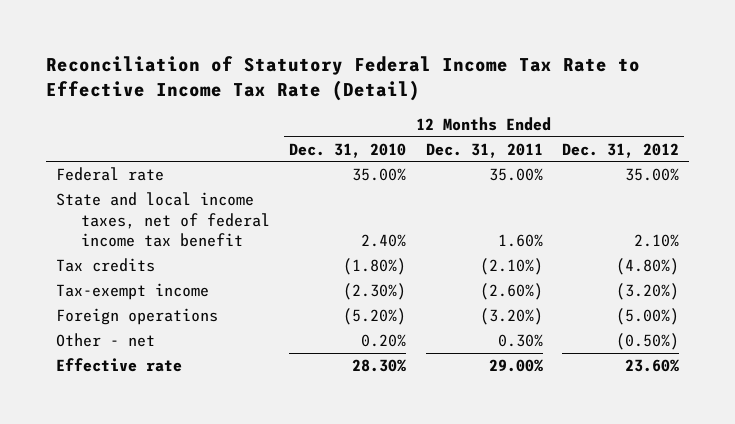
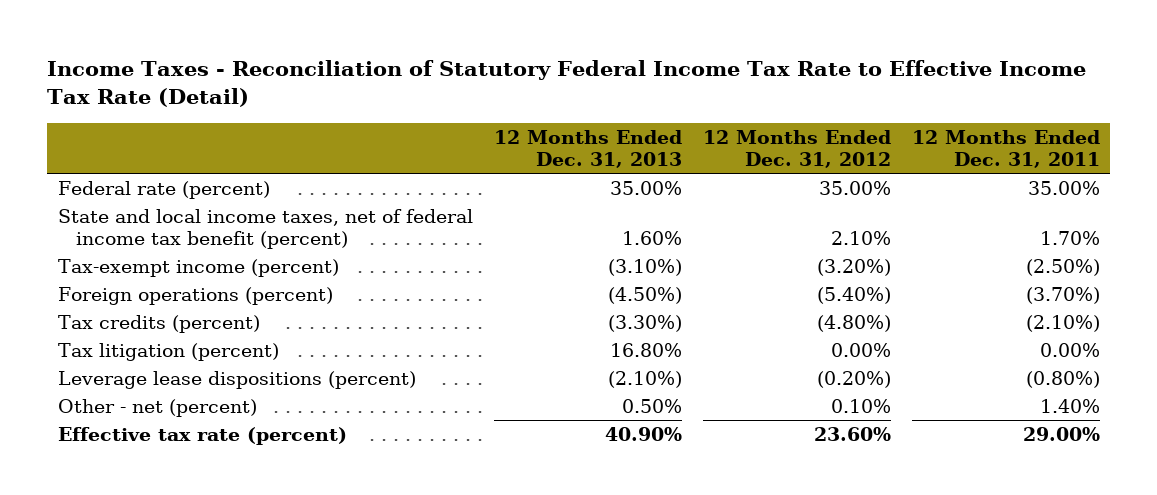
- Reconciliation of Statutory Federal Income Tax Rate to Effective Income Tax Rate (Detail)
+ Income Taxes - Reconciliation of Statutory Federal Income Tax Rate to Effective Income Tax Rate (Detail)
- | 12 Months Ended Dec. 31, 2010 | 12 Months Ended Dec. 31, 2011 | 12 Months Ended Dec. 31, 2012
+ | 12 Months Ended Dec. 31, 2013 | 12 Months Ended Dec. 31, 2012 | 12 Months Ended Dec. 31, 2011
- Federal rate | 35.00% | 35.00% | 35.00%
- State and local income taxes, net of federal income tax benefit | 2.40% | 1.60% | 2.10%
- Tax credits | (1.80%) | (2.10%) | (4.80%)
- Tax-exempt income | (2.30%) | (2.60%) | (3.20%)
- Foreign operations | (5.20%) | (3.20%) | (5.00%)
- Other - net | 0.20% | 0.30% | (0.50%)
- Effective rate | 28.30% | 29.00% | 23.60%
+ Federal rate (percent) | 35.00% | 35.00% | 35.00%
+ State and local income taxes, net of federal income tax benefit (percent) | 1.60% | 2.10% | 1.70%
+ Tax-exempt income (percent) | (3.10%) | (3.20%) | (2.50%)
+ Foreign operations (percent) | (4.50%) | (5.40%) | (3.70%)
+ Tax credits (percent) | (3.30%) | (4.80%) | (2.10%)
+ Tax litigation (percent) | 16.80% | 0.00% | 0.00%
+ Leverage lease dispositions (percent) | (2.10%) | (0.20%) | (0.80%)
+ Other - net (percent) | 0.50% | 0.10% | 1.40%
+ Effective tax rate (percent) | 40.90% | 23.60% | 29.00%

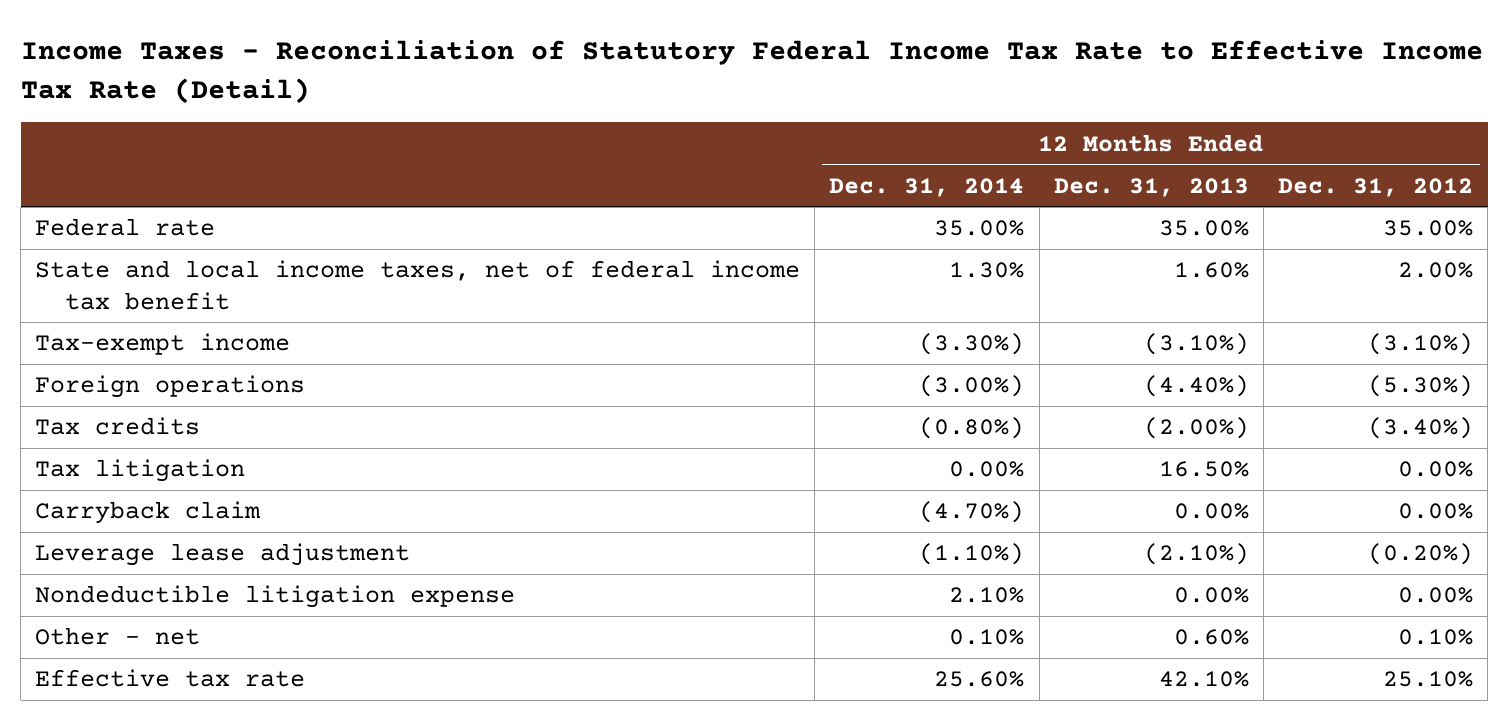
- | 12 Months Ended Dec. 31, 2013 | 12 Months Ended Dec. 31, 2012 | 12 Months Ended Dec. 31, 2011
+ | 12 Months Ended Dec. 31, 2014 | 12 Months Ended Dec. 31, 2013 | 12 Months Ended Dec. 31, 2012
- Federal rate (percent) | 35.00% | 35.00% | 35.00%
- State and local income taxes, net of federal income tax benefit (percent) | 1.60% | 2.10% | 1.70%
- Tax-exempt income (percent) | (3.10%) | (3.20%) | (2.50%)
- Foreign operations (percent) | (4.50%) | (5.40%) | (3.70%)
- Tax credits (percent) | (3.30%) | (4.80%) | (2.10%)
- Tax litigation (percent) | 16.80% | 0.00% | 0.00%
- Leverage lease dispositions (percent) | (2.10%) | (0.20%) | (0.80%)
- Other - net (percent) | 0.50% | 0.10% | 1.40%
- Effective tax rate (percent) | 40.90% | 23.60% | 29.00%
+ Federal rate | 35.00% | 35.00% | 35.00%
+ State and local income taxes, net of federal income tax benefit | 1.30% | 1.60% | 2.00%
+ Tax-exempt income | (3.30%) | (3.10%) | (3.10%)
+ Foreign operations | (3.00%) | (4.40%) | (5.30%)
+ Tax credits | (0.80%) | (2.00%) | (3.40%)
+ Tax litigation | 0.00% | 16.50% | 0.00%
+ Carryback claim | (4.70%) | 0.00% | 0.00%
+ Leverage lease adjustment | (1.10%) | (2.10%) | (0.20%)
+ Nondeductible litigation expense | 2.10% | 0.00% | 0.00%
+ Other - net | 0.10% | 0.60% | 0.10%
+ Effective tax rate | 25.60% | 42.10% | 25.10%

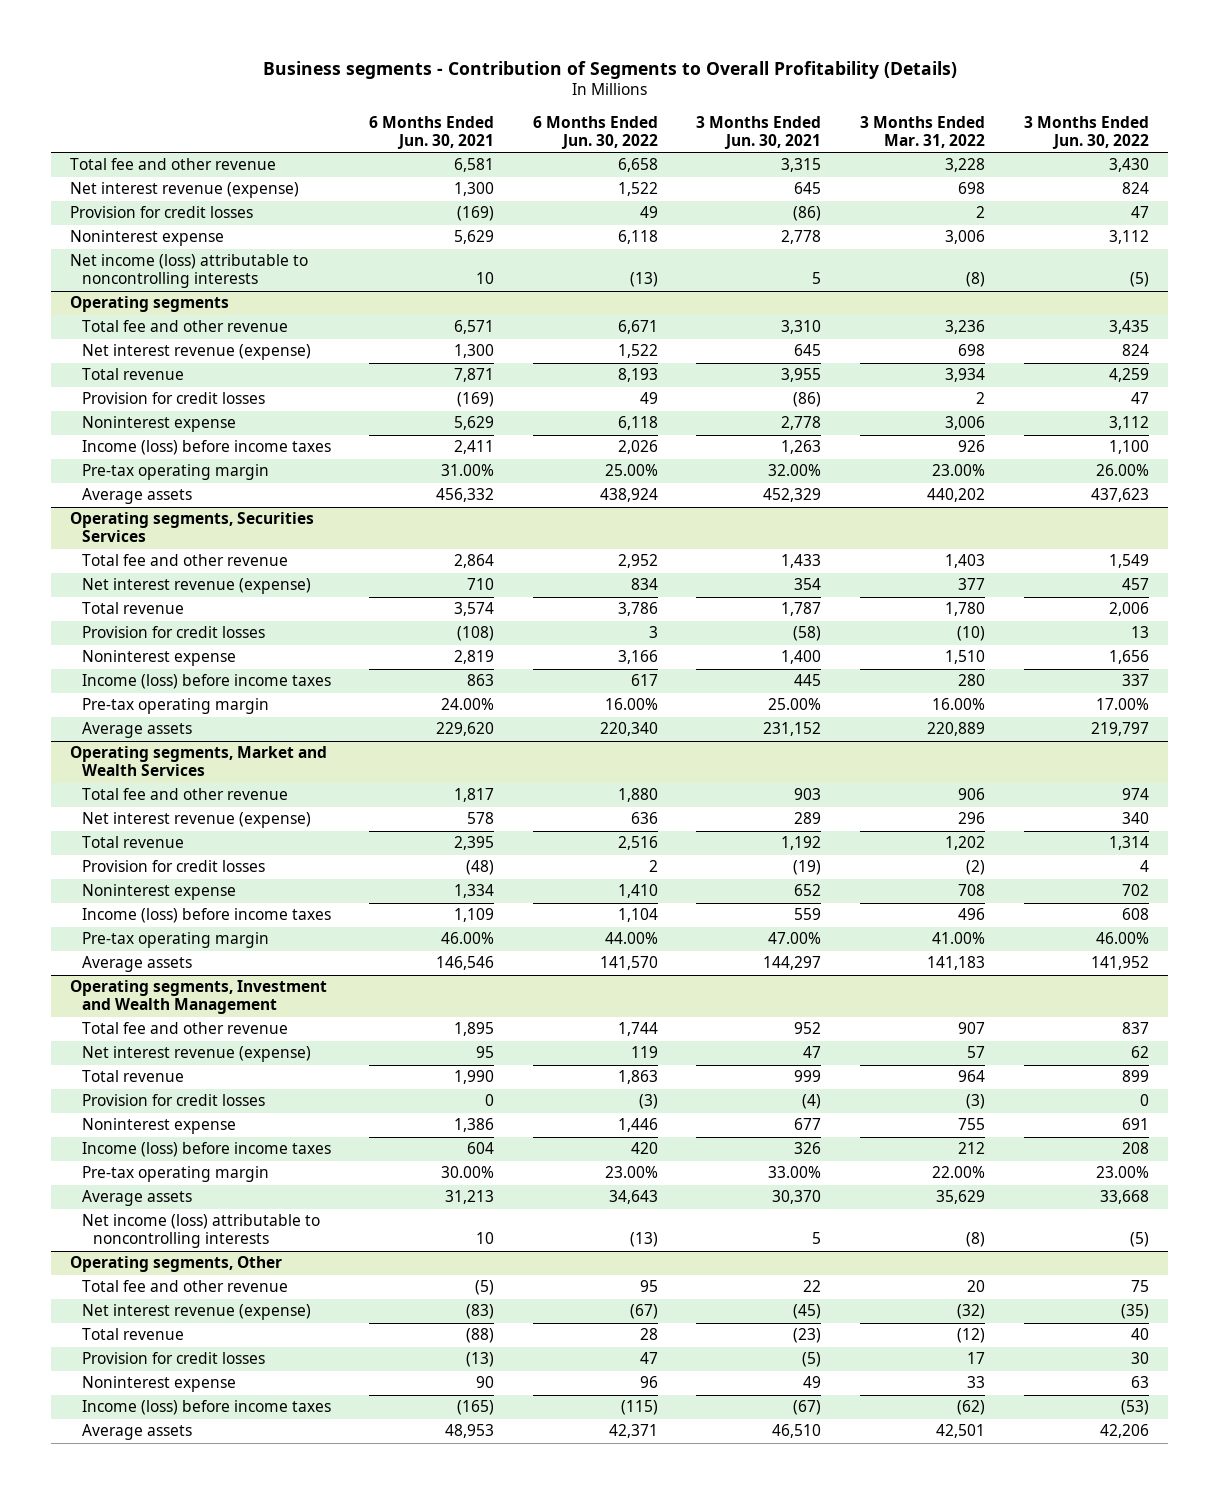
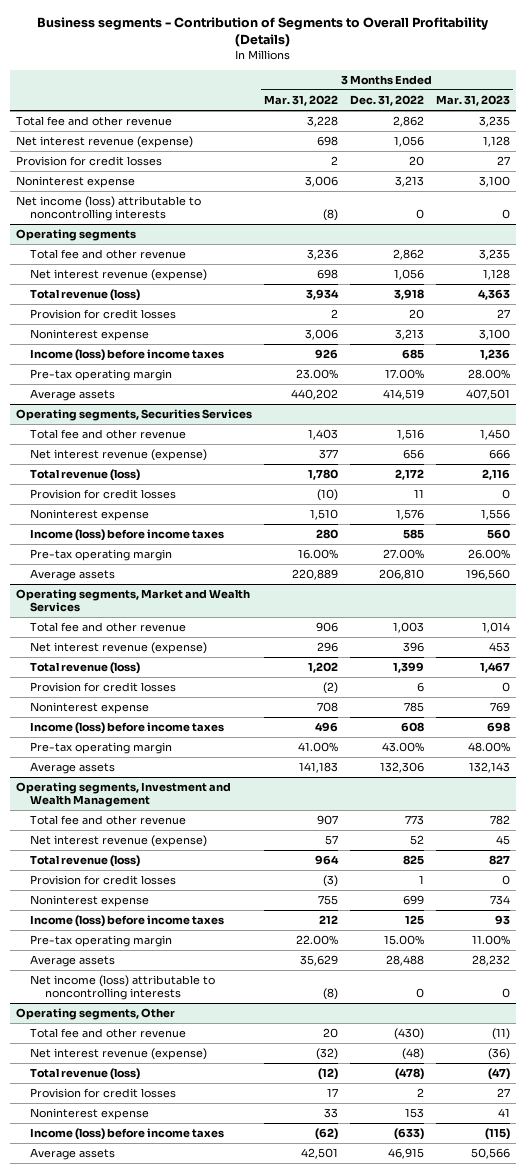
- | 6 Months Ended Jun. 30, 2021 | 6 Months Ended Jun. 30, 2022 | 3 Months Ended Jun. 30, 2021 | 3 Months Ended Mar. 31, 2022 | 3 Months Ended Jun. 30, 2022
+ | 3 Months Ended Mar. 31, 2022 | 3 Months Ended Dec. 31, 2022 | 3 Months Ended Mar. 31, 2023
@ Operating segments
- Total revenue | 7,871 | 8,193 | 3,955 | 3,934 | 4,259
+ Total revenue (loss) | 3,934 | 3,918 | 4,363
@ Operating segments, Securities Services
- Total revenue | 3,574 | 3,786 | 1,787 | 1,780 | 2,006
+ Total revenue (loss) | 1,780 | 2,172 | 2,116
@ Operating segments, Market and Wealth Services
- Total revenue | 2,395 | 2,516 | 1,192 | 1,202 | 1,314
+ Total revenue (loss) | 1,202 | 1,399 | 1,467
@ Operating segments, Investment and Wealth Management
- Total revenue | 1,990 | 1,863 | 999 | 964 | 899
+ Total revenue (loss) | 964 | 825 | 827
@ Operating segments, Other
- Total revenue | (88) | 28 | (23) | (12) | 40
+ Total revenue (loss) | (12) | (478) | (47)

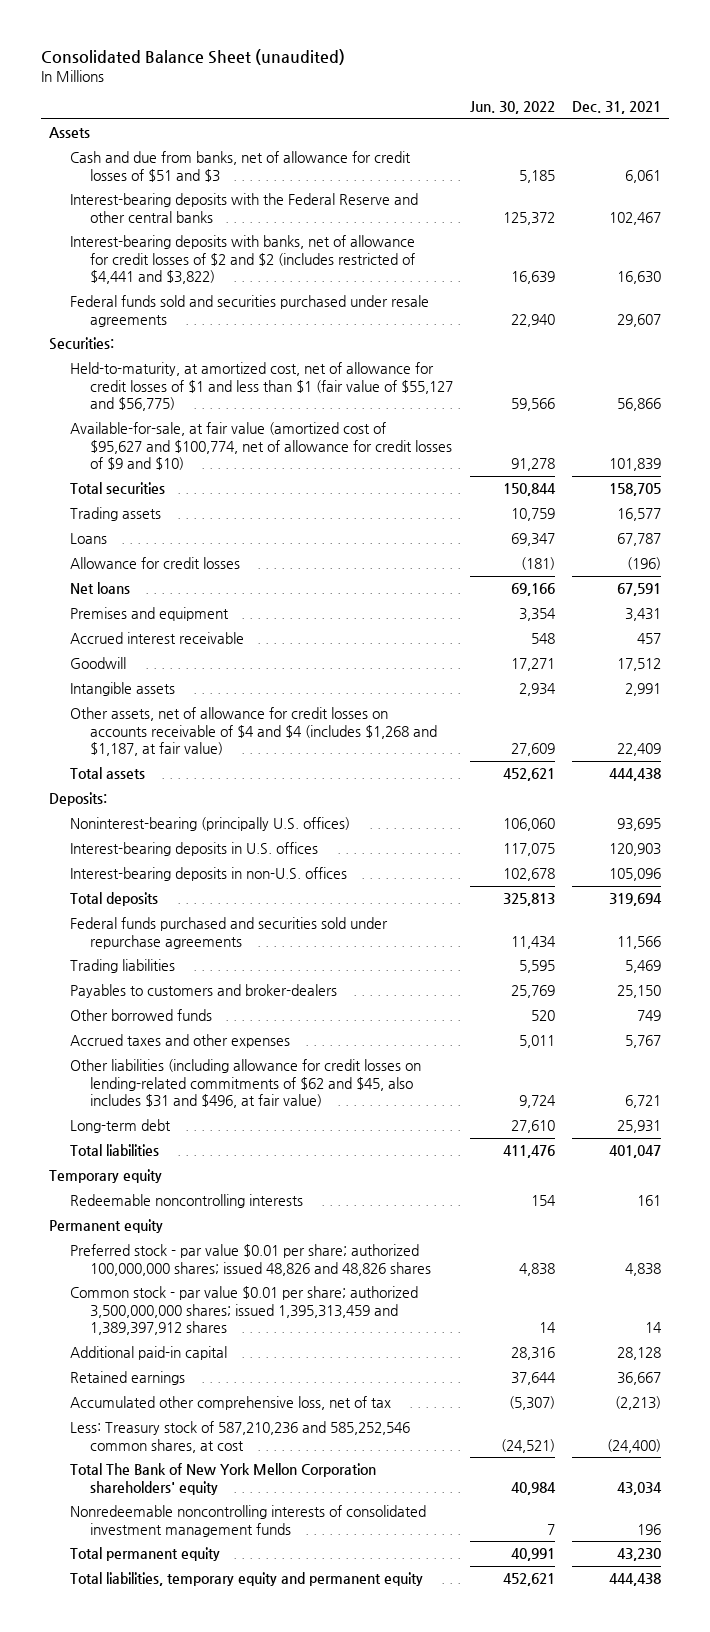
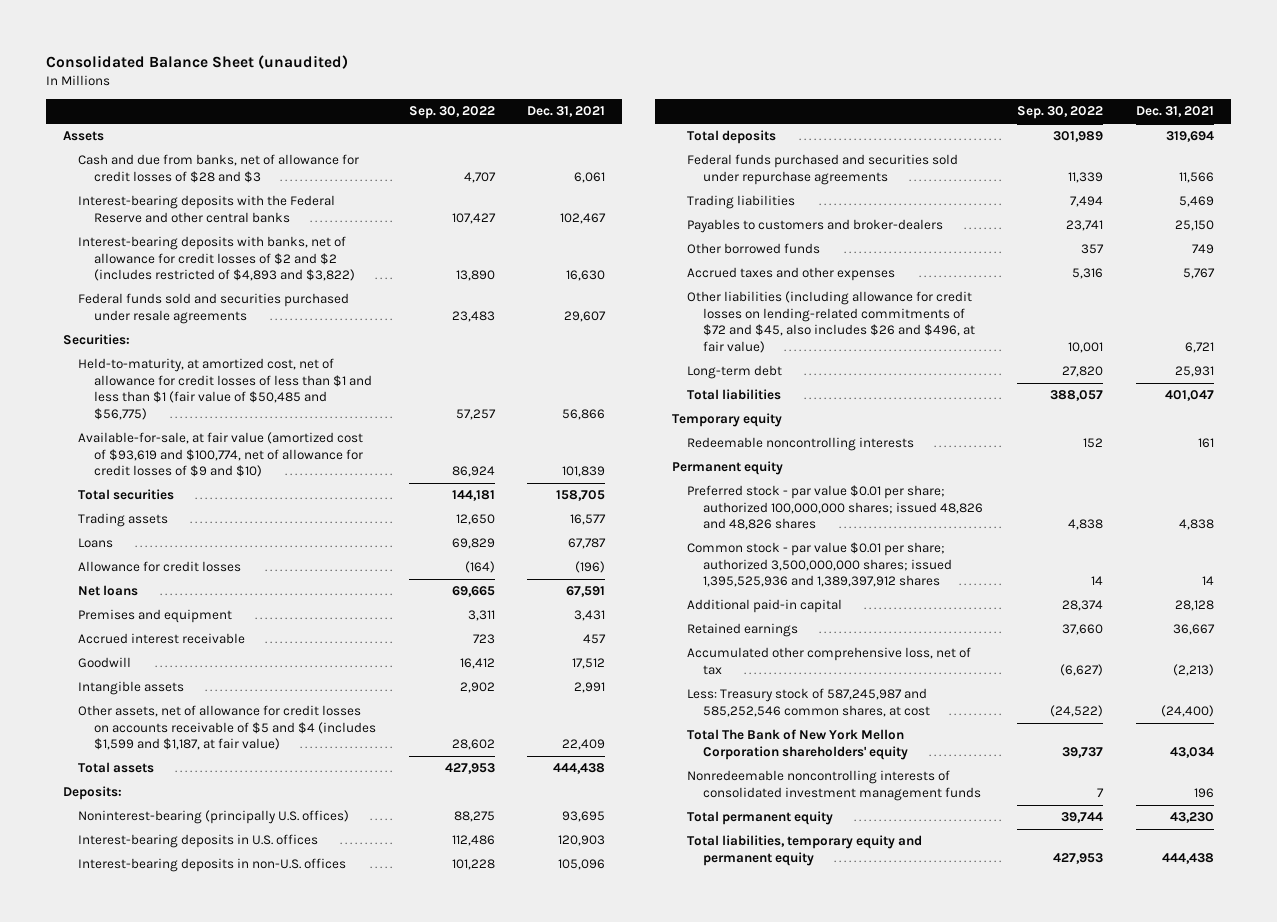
- | Jun. 30, 2022 | Dec. 31, 2021
+ | Sep. 30, 2022 | Dec. 31, 2021
- Cash and due from banks, net of allowance for credit losses of $51 and $3 | 5,185 | 6,061
+ Cash and due from banks, net of allowance for credit losses of $28 and $3 | 4,707 | 6,061
- Interest-bearing deposits with banks, net of allowance for credit losses of $2 and $2 (includes restricted of $4,441 and $3,822) | 16,639 | 16,630
+ Interest-bearing deposits with banks, net of allowance for credit losses of $2 and $2 (includes restricted of $4,893 and $3,822) | 13,890 | 16,630
- Held-to-maturity, at amortized cost, net of allowance for credit losses of $1 and less than $1 (fair value of $55,127 and $56,775) | 59,566 | 56,866
- Available-for-sale, at fair value (amortized cost of $95,627 and $100,774, net of allowance for credit losses of $9 and $10) | 91,278 | 101,839
+ Held-to-maturity, at amortized cost, net of allowance for credit losses of less than $1 and less than $1 (fair value of $50,485 and $56,775) | 57,257 | 56,866
+ Available-for-sale, at fair value (amortized cost of $93,619 and $100,774, net of allowance for credit losses of $9 and $10) | 86,924 | 101,839
- Other assets, net of allowance for credit losses on accounts receivable of $4 and $4 (includes $1,268 and $1,187, at fair value) | 27,609 | 22,409
+ Other assets, net of allowance for credit losses on accounts receivable of $5 and $4 (includes $1,599 and $1,187, at fair value) | 28,602 | 22,409
- Other liabilities (including allowance for credit losses on lending-related commitments of $62 and $45, also includes $31 and $496, at fair value) | 9,724 | 6,721
+ Other liabilities (including allowance for credit losses on lending-related commitments of $72 and $45, also includes $26 and $496, at fair value) | 10,001 | 6,721
- Common stock - par value $0.01 per share; authorized 3,500,000,000 shares; issued 1,395,313,459 and 1,389,397,912 shares | 14 | 14
+ Common stock - par value $0.01 per share; authorized 3,500,000,000 shares; issued 1,395,525,936 and 1,389,397,912 shares | 14 | 14
- Less: Treasury stock of 587,210,236 and 585,252,546 common shares, at cost | (24,521) | (24,400)
+ Less: Treasury stock of 587,245,987 and 585,252,546 common shares, at cost | (24,522) | (24,400)

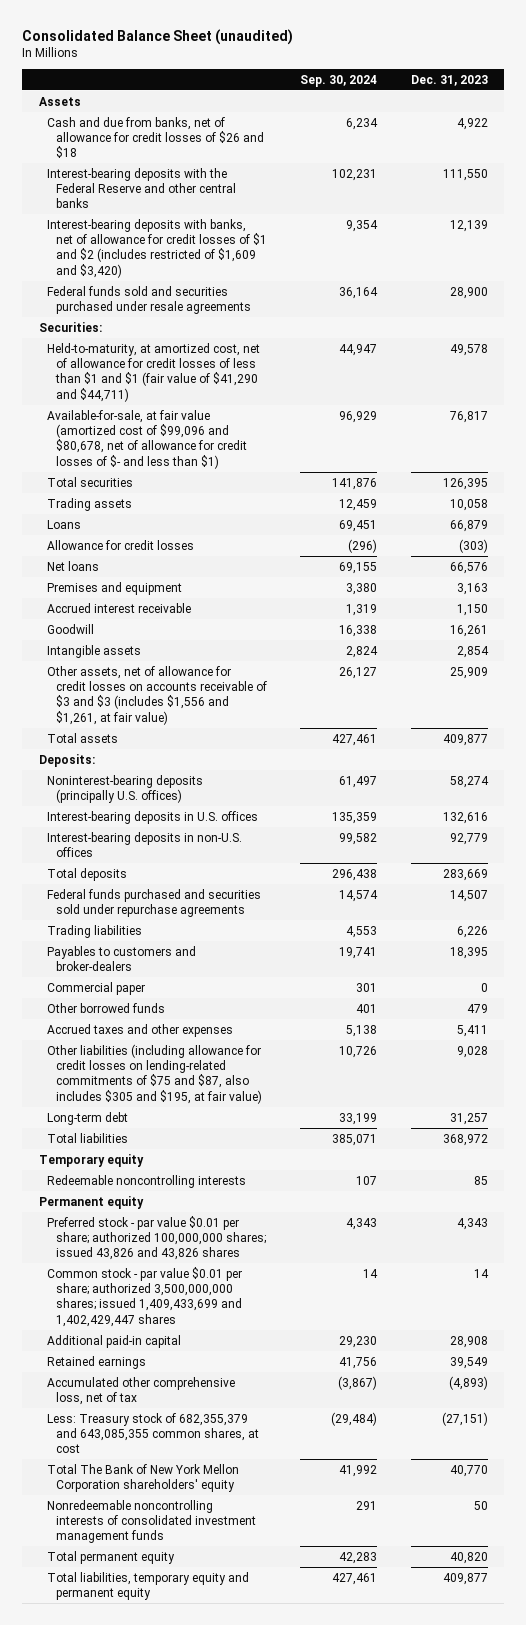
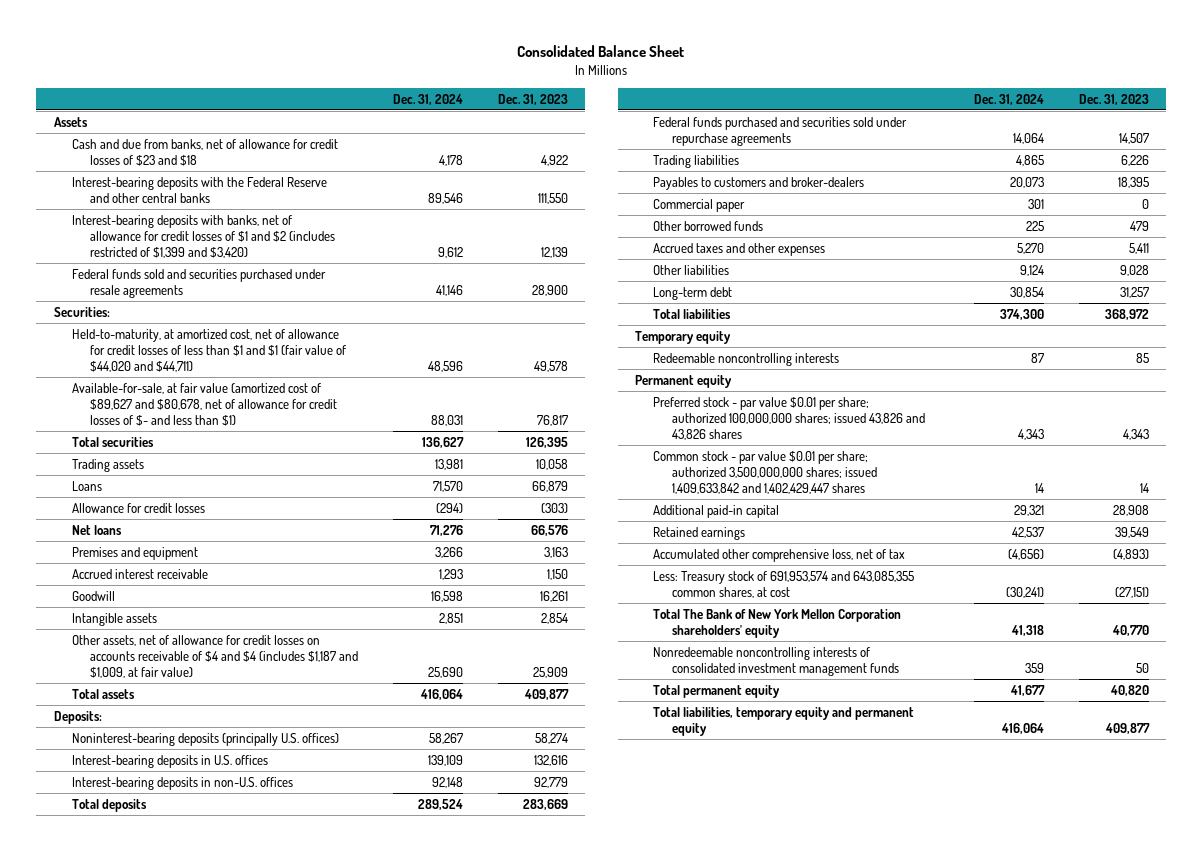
- Consolidated Balance Sheet (unaudited)
+ Consolidated Balance Sheet
- | Sep. 30, 2024 | Dec. 31, 2023
+ | Dec. 31, 2024 | Dec. 31, 2023
- Cash and due from banks, net of allowance for credit losses of $26 and $18 | 6,234 | 4,922
+ Cash and due from banks, net of allowance for credit losses of $23 and $18 | 4,178 | 4,922
- Interest-bearing deposits with banks, net of allowance for credit losses of $1 and $2 (includes restricted of $1,609 and $3,420) | 9,354 | 12,139
+ Interest-bearing deposits with banks, net of allowance for credit losses of $1 and $2 (includes restricted of $1,399 and $3,420) | 9,612 | 12,139
- Held-to-maturity, at amortized cost, net of allowance for credit losses of less than $1 and $1 (fair value of $41,290 and $44,711) | 44,947 | 49,578
- Available-for-sale, at fair value (amortized cost of $99,096 and $80,678, net of allowance for credit losses of $- and less than $1) | 96,929 | 76,817
+ Held-to-maturity, at amortized cost, net of allowance for credit losses of less than $1 and $1 (fair value of $44,020 and $44,711) | 48,596 | 49,578
+ Available-for-sale, at fair value (amortized cost of $89,627 and $80,678, net of allowance for credit losses of $- and less than $1) | 88,031 | 76,817
- Other assets, net of allowance for credit losses on accounts receivable of $3 and $3 (includes $1,556 and $1,261, at fair value) | 26,127 | 25,909
+ Other assets, net of allowance for credit losses on accounts receivable of $4 and $4 (includes $1,187 and $1,009, at fair value) | 25,690 | 25,909
- Other liabilities (including allowance for credit losses on lending-related commitments of $75 and $87, also includes $305 and $195, at fair value) | 10,726 | 9,028
+ Other liabilities | 9,124 | 9,028
- Common stock - par value $0.01 per share; authorized 3,500,000,000 shares; issued 1,409,433,699 and 1,402,429,447 shares | 14 | 14
+ Common stock - par value $0.01 per share; authorized 3,500,000,000 shares; issued 1,409,633,842 and 1,402,429,447 shares | 14 | 14
- Less: Treasury stock of 682,355,379 and 643,085,355 common shares, at cost | (29,484) | (27,151)
+ Less: Treasury stock of 691,953,574 and 643,085,355 common shares, at cost | (30,241) | (27,151)

